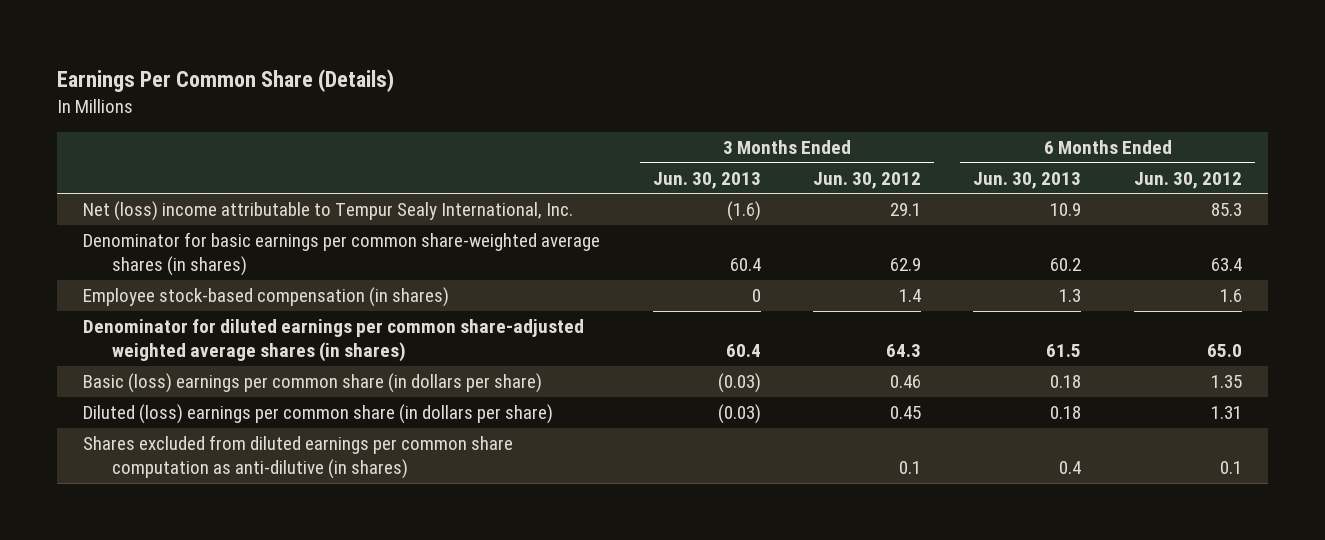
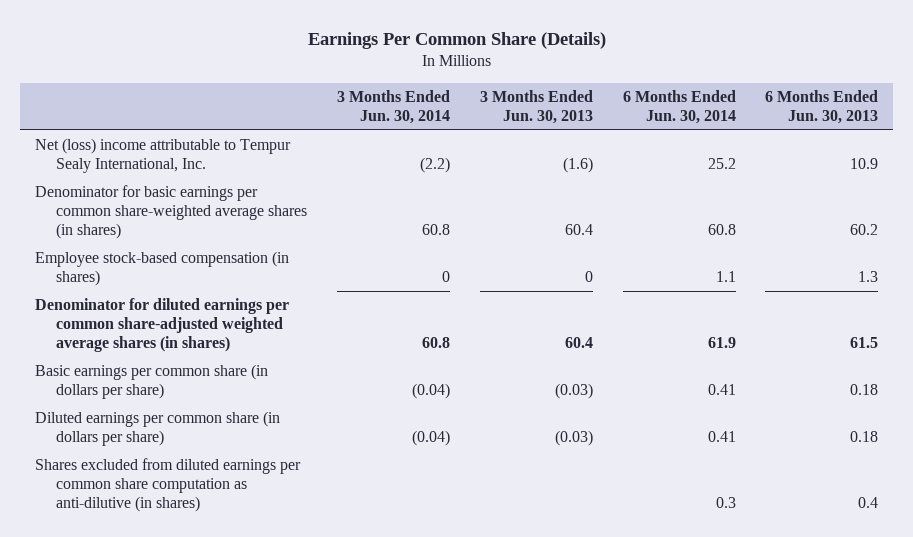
- | 3 Months Ended Jun. 30, 2013 | 3 Months Ended Jun. 30, 2012 | 6 Months Ended Jun. 30, 2013 | 6 Months Ended Jun. 30, 2012
+ | 3 Months Ended Jun. 30, 2014 | 3 Months Ended Jun. 30, 2013 | 6 Months Ended Jun. 30, 2014 | 6 Months Ended Jun. 30, 2013
- Basic (loss) earnings per common share (in dollars per share) | (0.03) | 0.46 | 0.18 | 1.35
- Diluted (loss) earnings per common share (in dollars per share) | (0.03) | 0.45 | 0.18 | 1.31
+ Basic earnings per common share (in dollars per share) | (0.04) | (0.03) | 0.41 | 0.18
+ Diluted earnings per common share (in dollars per share) | (0.04) | (0.03) | 0.41 | 0.18

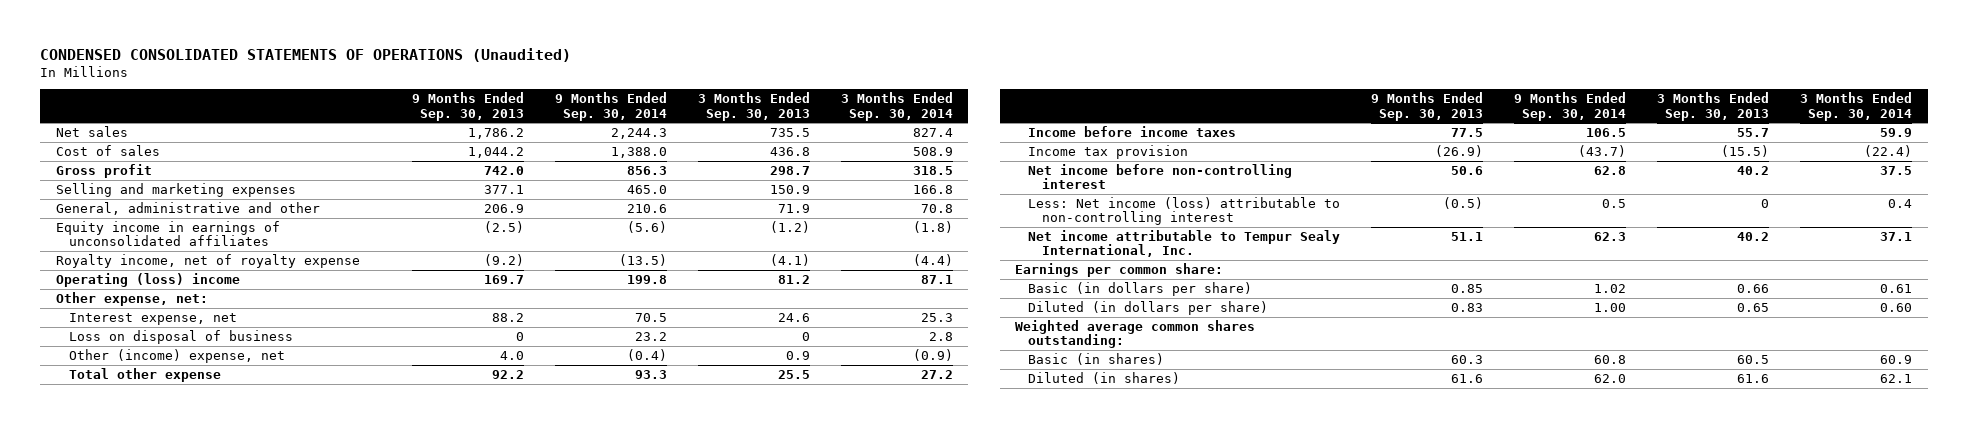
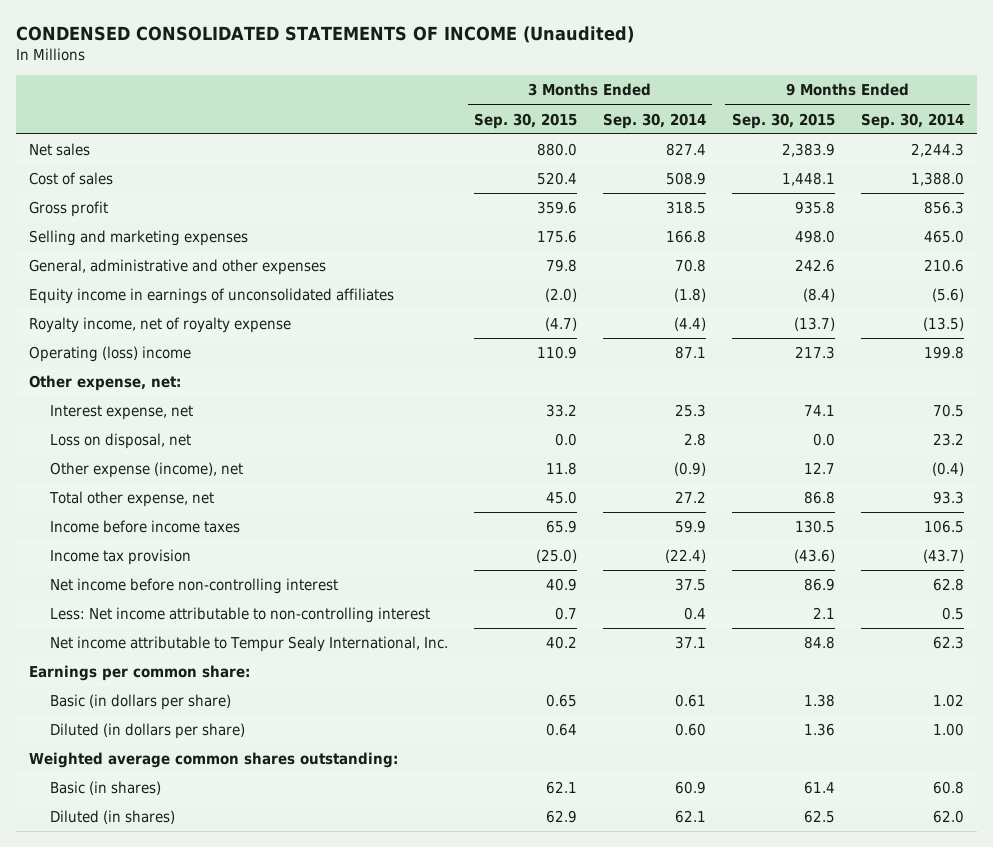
- CONDENSED CONSOLIDATED STATEMENTS OF OPERATIONS (Unaudited)
+ CONDENSED CONSOLIDATED STATEMENTS OF INCOME (Unaudited)
- | 9 Months Ended Sep. 30, 2013 | 9 Months Ended Sep. 30, 2014 | 3 Months Ended Sep. 30, 2013 | 3 Months Ended Sep. 30, 2014
+ | 3 Months Ended Sep. 30, 2015 | 3 Months Ended Sep. 30, 2014 | 9 Months Ended Sep. 30, 2015 | 9 Months Ended Sep. 30, 2014
- General, administrative and other | 206.9 | 210.6 | 71.9 | 70.8
+ General, administrative and other expenses | 79.8 | 70.8 | 242.6 | 210.6
- Loss on disposal of business | 0 | 23.2 | 0 | 2.8
- Other (income) expense, net | 4.0 | (0.4) | 0.9 | (0.9)
- Total other expense | 92.2 | 93.3 | 25.5 | 27.2
+ Loss on disposal, net | 0.0 | 2.8 | 0.0 | 23.2
+ Other expense (income), net | 11.8 | (0.9) | 12.7 | (0.4)
+ Total other expense, net | 45.0 | 27.2 | 86.8 | 93.3
- Less: Net income (loss) attributable to non-controlling interest | (0.5) | 0.5 | 0 | 0.4
+ Less: Net income attributable to non-controlling interest | 0.7 | 0.4 | 2.1 | 0.5

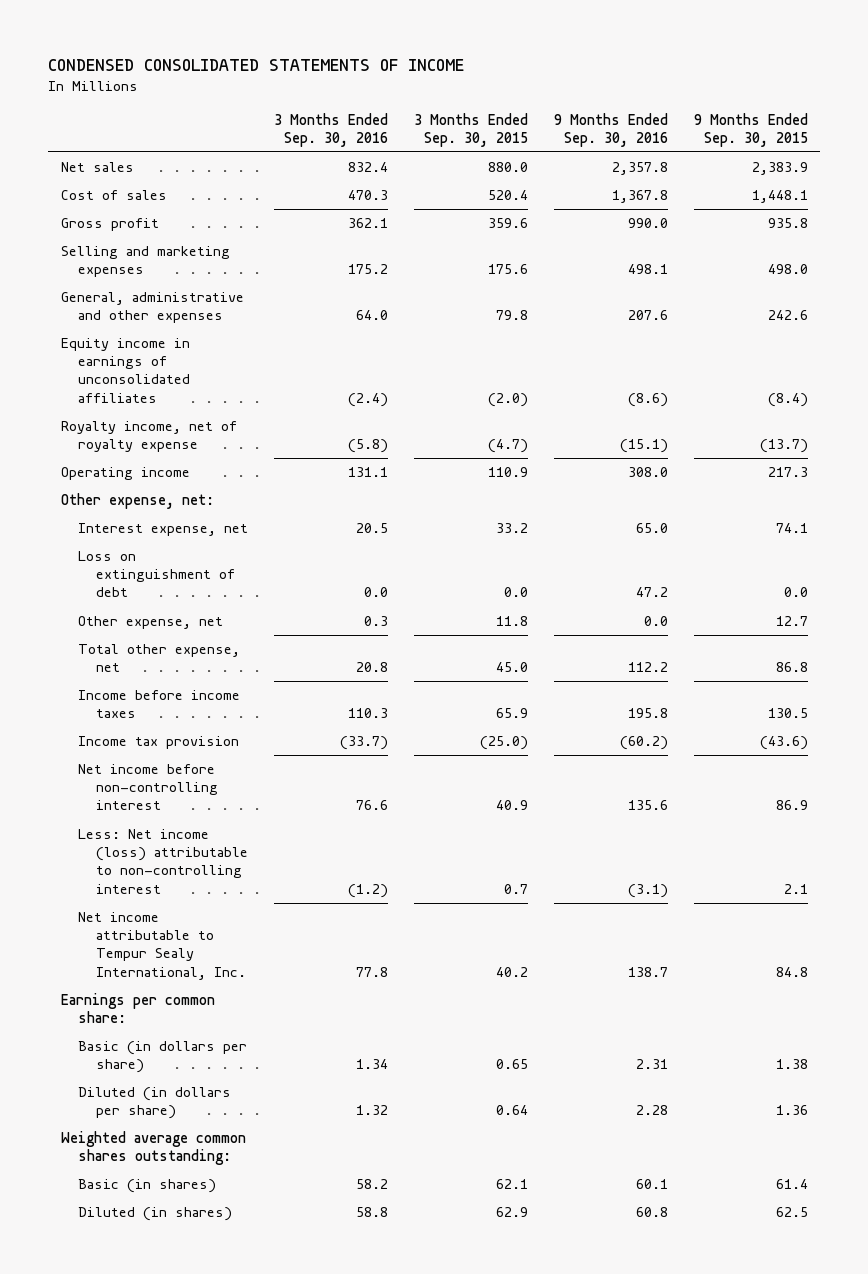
- CONDENSED CONSOLIDATED STATEMENTS OF INCOME (Unaudited)
+ CONDENSED CONSOLIDATED STATEMENTS OF INCOME
- | 3 Months Ended Sep. 30, 2015 | 3 Months Ended Sep. 30, 2014 | 9 Months Ended Sep. 30, 2015 | 9 Months Ended Sep. 30, 2014
+ | 3 Months Ended Sep. 30, 2016 | 3 Months Ended Sep. 30, 2015 | 9 Months Ended Sep. 30, 2016 | 9 Months Ended Sep. 30, 2015
- Operating (loss) income | 110.9 | 87.1 | 217.3 | 199.8
+ Operating income | 131.1 | 110.9 | 308.0 | 217.3
- Loss on disposal, net | 0.0 | 2.8 | 0.0 | 23.2
- Other expense (income), net | 11.8 | (0.9) | 12.7 | (0.4)
+ Loss on extinguishment of debt | 0.0 | 0.0 | 47.2 | 0.0
+ Other expense, net | 0.3 | 11.8 | 0.0 | 12.7
- Less: Net income attributable to non-controlling interest | 0.7 | 0.4 | 2.1 | 0.5
+ Less: Net income (loss) attributable to non-controlling interest | (1.2) | 0.7 | (3.1) | 2.1

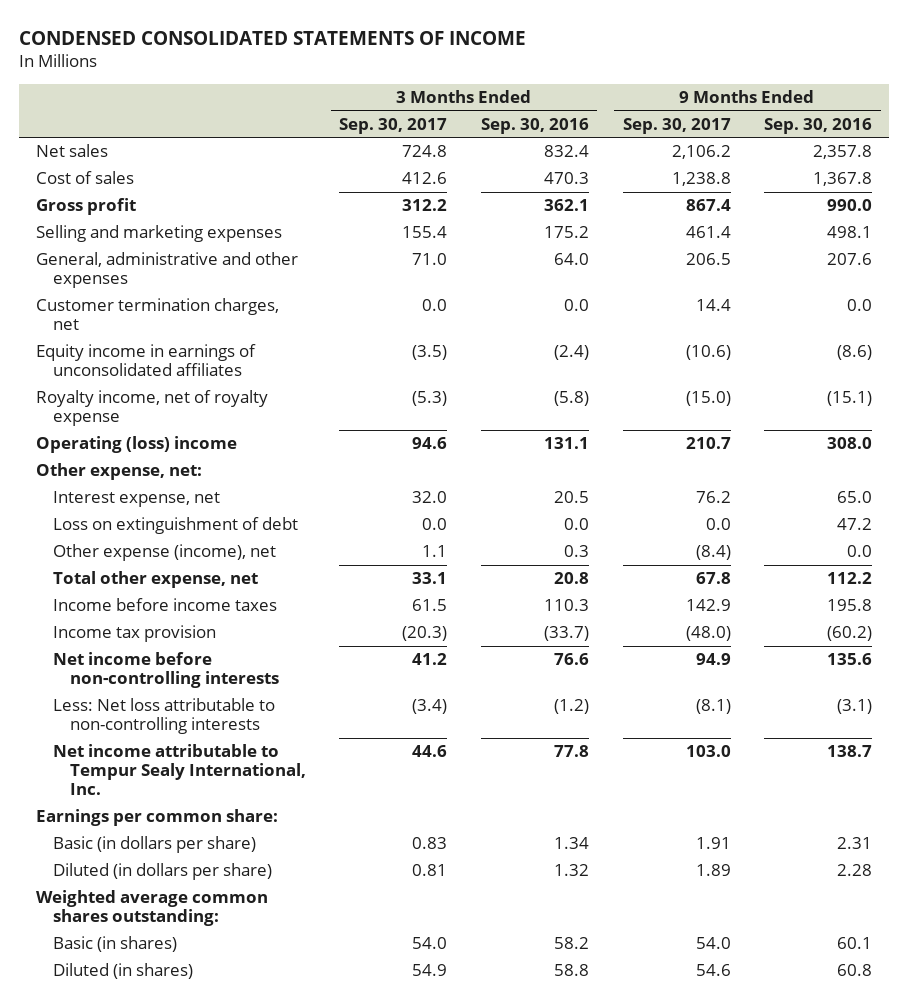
- | 3 Months Ended Sep. 30, 2016 | 3 Months Ended Sep. 30, 2015 | 9 Months Ended Sep. 30, 2016 | 9 Months Ended Sep. 30, 2015
+ | 3 Months Ended Sep. 30, 2017 | 3 Months Ended Sep. 30, 2016 | 9 Months Ended Sep. 30, 2017 | 9 Months Ended Sep. 30, 2016
+ Customer termination charges, net | 0.0 | 0.0 | 14.4 | 0.0
- Operating income | 131.1 | 110.9 | 308.0 | 217.3
+ Operating (loss) income | 94.6 | 131.1 | 210.7 | 308.0
- Other expense, net | 0.3 | 11.8 | 0.0 | 12.7
+ Other expense (income), net | 1.1 | 0.3 | (8.4) | 0.0
- Net income before non-controlling interest | 76.6 | 40.9 | 135.6 | 86.9
- Less: Net income (loss) attributable to non-controlling interest | (1.2) | 0.7 | (3.1) | 2.1
+ Net income before non-controlling interests | 41.2 | 76.6 | 94.9 | 135.6
+ Less: Net loss attributable to non-controlling interests | (3.4) | (1.2) | (8.1) | (3.1)

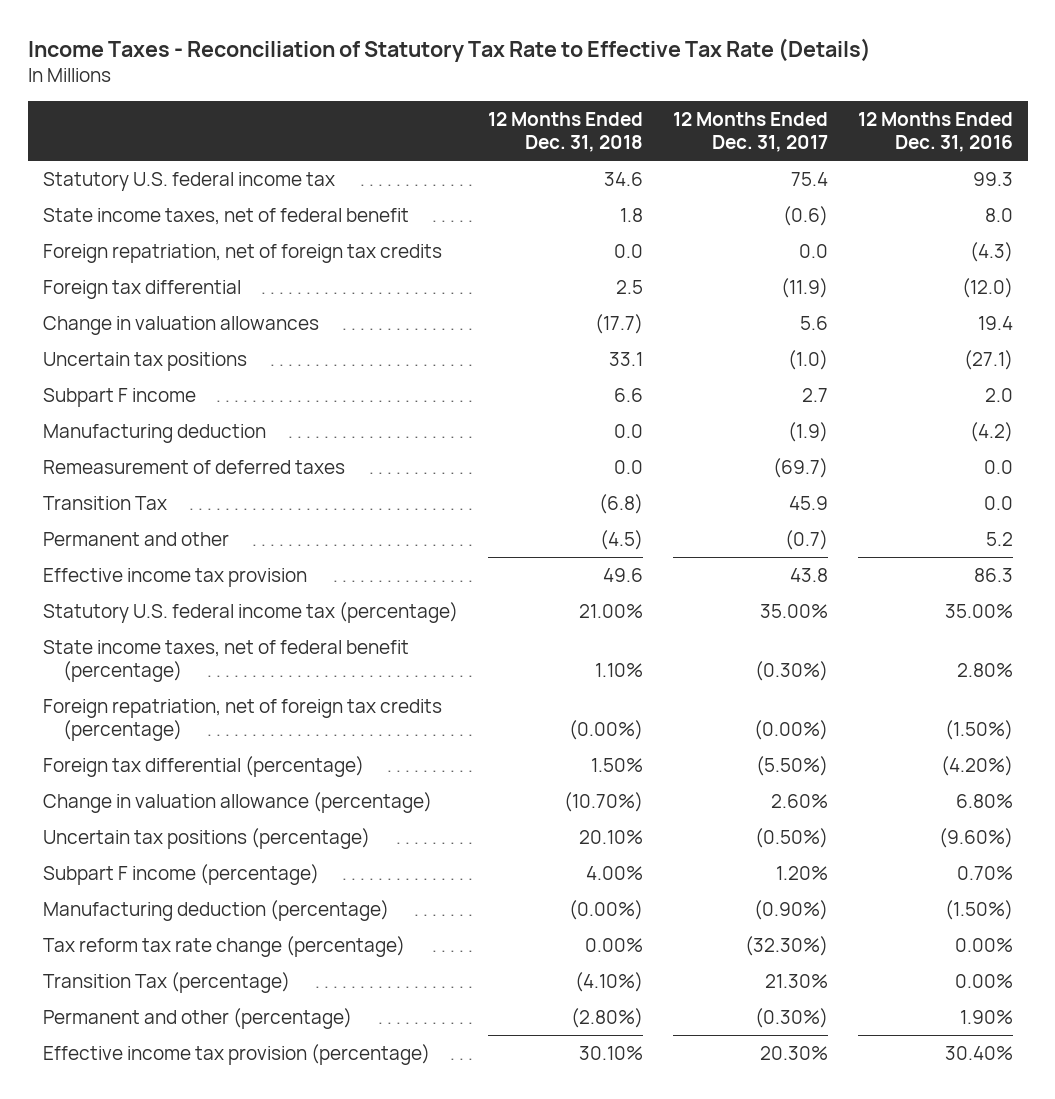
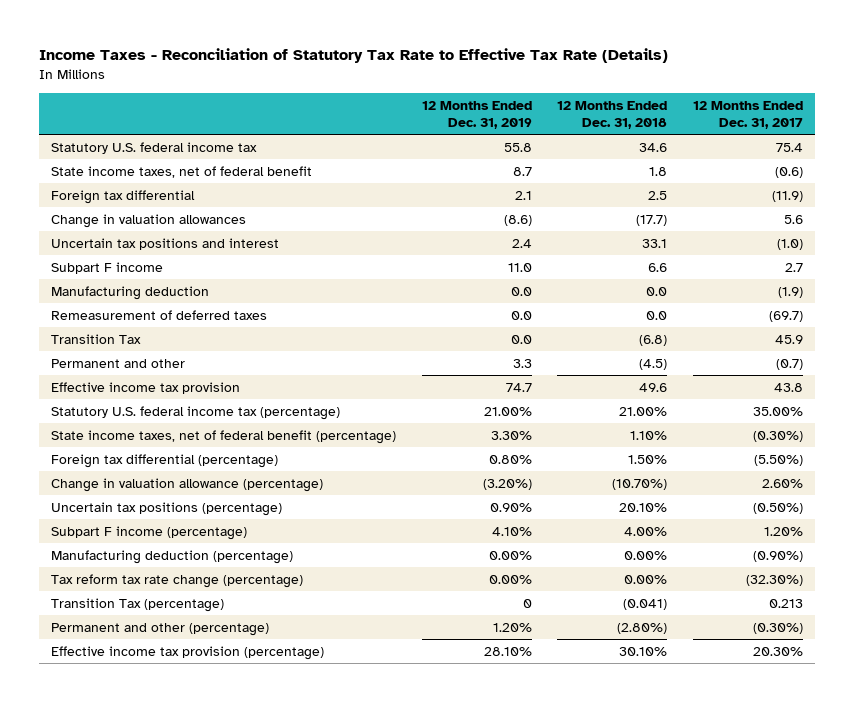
- | 12 Months Ended Dec. 31, 2018 | 12 Months Ended Dec. 31, 2017 | 12 Months Ended Dec. 31, 2016
+ | 12 Months Ended Dec. 31, 2019 | 12 Months Ended Dec. 31, 2018 | 12 Months Ended Dec. 31, 2017
- Foreign repatriation, net of foreign tax credits | 0.0 | 0.0 | (4.3)
- Uncertain tax positions | 33.1 | (1.0) | (27.1)
+ Uncertain tax positions and interest | 2.4 | 33.1 | (1.0)
- Foreign repatriation, net of foreign tax credits (percentage) | (0.00%) | (0.00%) | (1.50%)
- Manufacturing deduction (percentage) | (0.00%) | (0.90%) | (1.50%)
+ Manufacturing deduction (percentage) | 0.00% | 0.00% | (0.90%)
- Transition Tax (percentage) | (4.10%) | 21.30% | 0.00%
+ Transition Tax (percentage) | 0 | (0.041) | 0.213

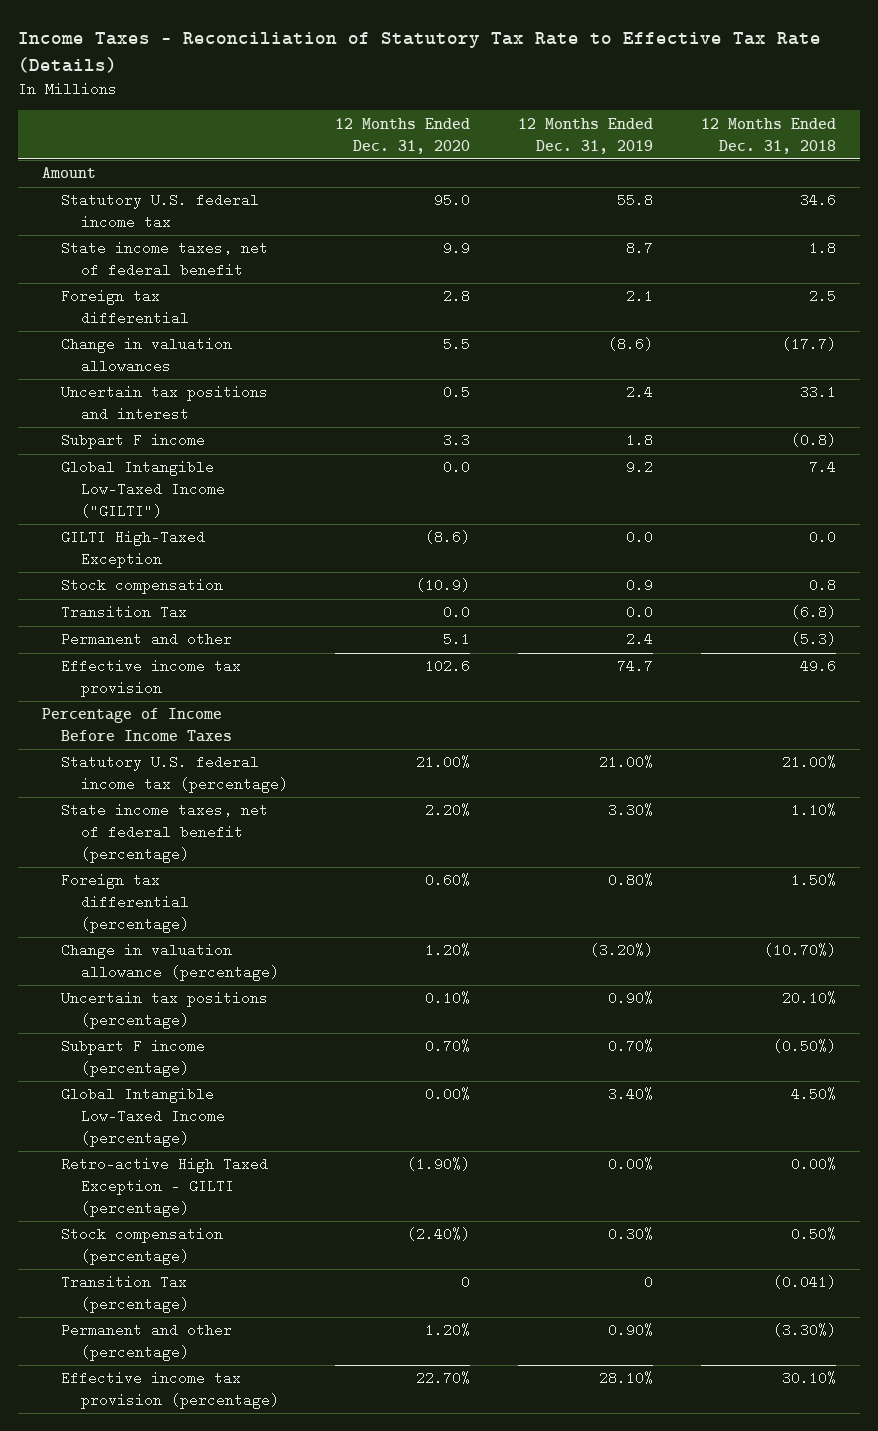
- | 12 Months Ended Dec. 31, 2019 | 12 Months Ended Dec. 31, 2018 | 12 Months Ended Dec. 31, 2017
+ | 12 Months Ended Dec. 31, 2020 | 12 Months Ended Dec. 31, 2019 | 12 Months Ended Dec. 31, 2018
+ Amount
- Subpart F income | 11.0 | 6.6 | 2.7
- Manufacturing deduction | 0.0 | 0.0 | (1.9)
- Remeasurement of deferred taxes | 0.0 | 0.0 | (69.7)
+ Subpart F income | 3.3 | 1.8 | (0.8)
+ Global Intangible Low-Taxed Income ("GILTI") | 0.0 | 9.2 | 7.4
+ GILTI High-Taxed Exception | (8.6) | 0.0 | 0.0
+ Stock compensation | (10.9) | 0.9 | 0.8
- Permanent and other | 3.3 | (4.5) | (0.7)
+ Permanent and other | 5.1 | 2.4 | (5.3)
+ Percentage of Income Before Income Taxes
- Subpart F income (percentage) | 4.10% | 4.00% | 1.20%
- Manufacturing deduction (percentage) | 0.00% | 0.00% | (0.90%)
- Tax reform tax rate change (percentage) | 0.00% | 0.00% | (32.30%)
+ Subpart F income (percentage) | 0.70% | 0.70% | (0.50%)
+ Global Intangible Low-Taxed Income (percentage) | 0.00% | 3.40% | 4.50%
+ Retro-active High Taxed Exception - GILTI (percentage) | (1.90%) | 0.00% | 0.00%
+ Stock compensation (percentage) | (2.40%) | 0.30% | 0.50%
- Permanent and other (percentage) | 1.20% | (2.80%) | (0.30%)
+ Permanent and other (percentage) | 1.20% | 0.90% | (3.30%)

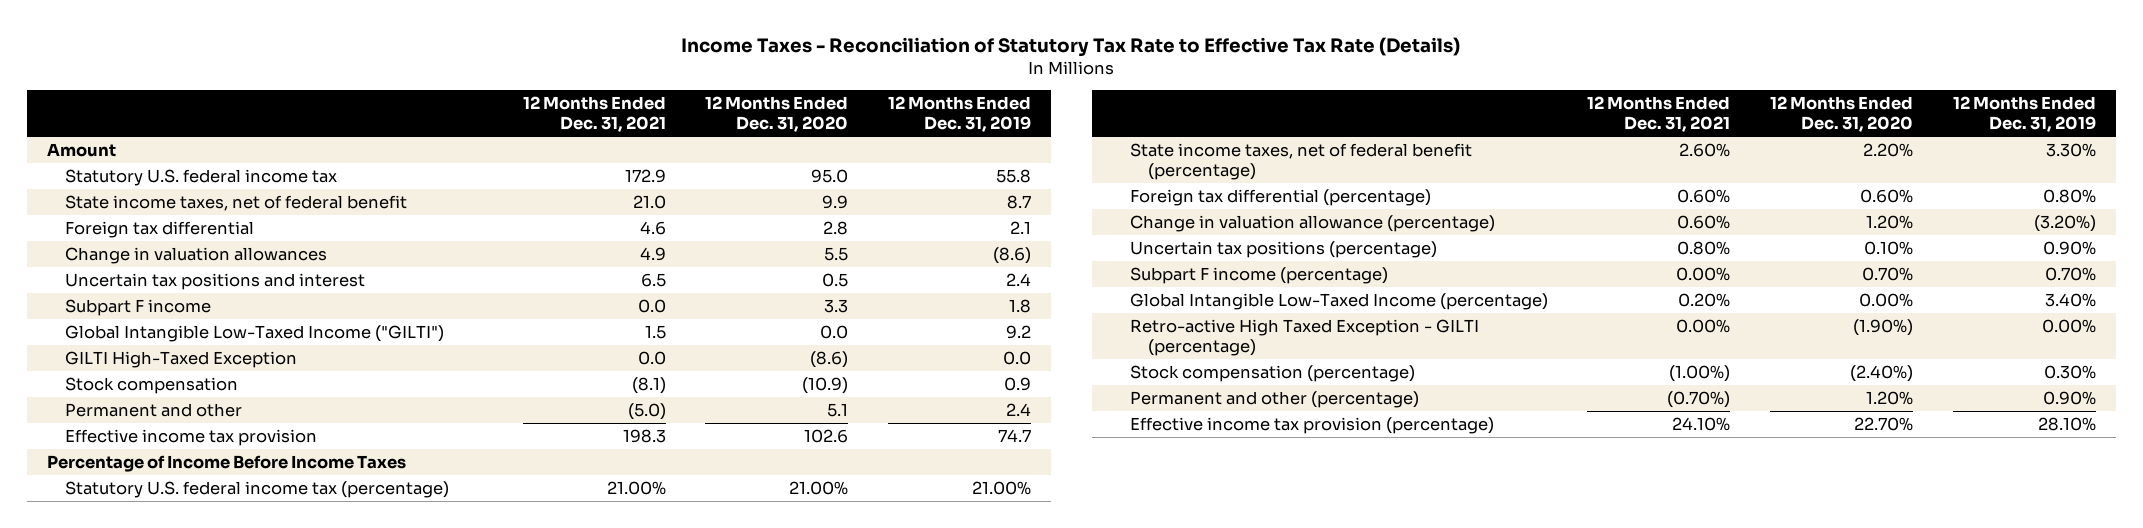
- | 12 Months Ended Dec. 31, 2020 | 12 Months Ended Dec. 31, 2019 | 12 Months Ended Dec. 31, 2018
+ | 12 Months Ended Dec. 31, 2021 | 12 Months Ended Dec. 31, 2020 | 12 Months Ended Dec. 31, 2019
- Transition Tax | 0.0 | 0.0 | (6.8)
- Transition Tax (percentage) | 0 | 0 | (0.041)

